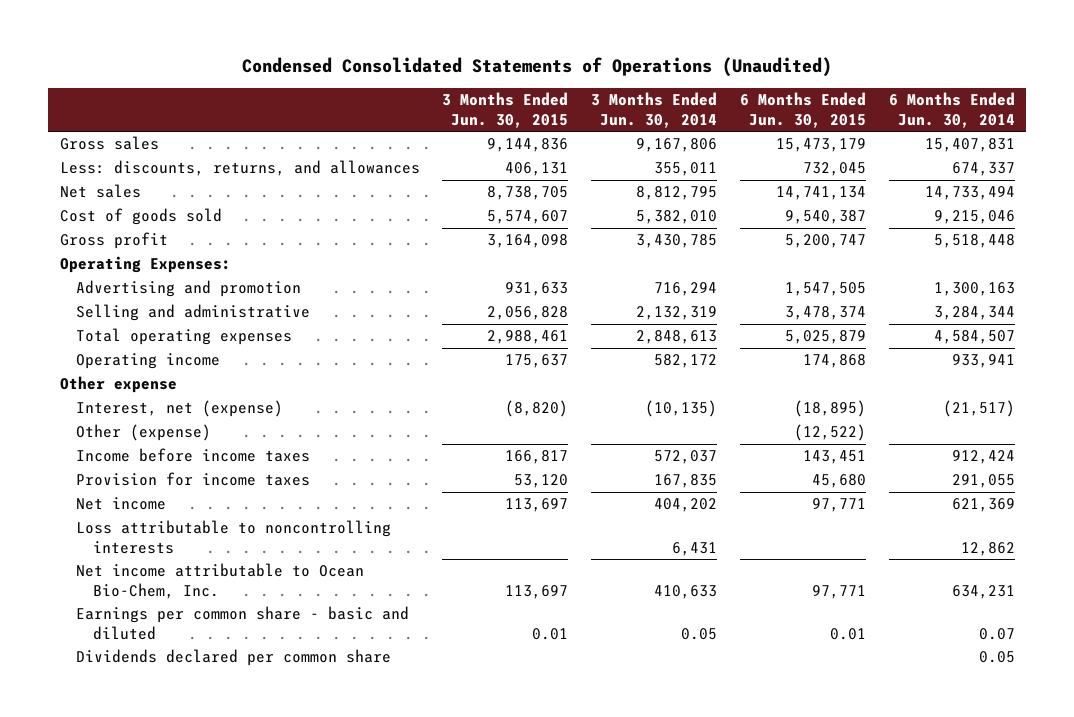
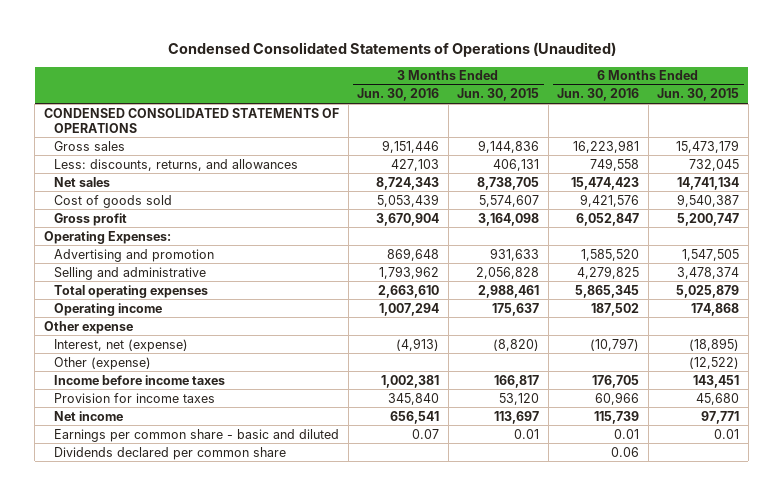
- | 3 Months Ended Jun. 30, 2015 | 3 Months Ended Jun. 30, 2014 | 6 Months Ended Jun. 30, 2015 | 6 Months Ended Jun. 30, 2014
+ | 3 Months Ended Jun. 30, 2016 | 3 Months Ended Jun. 30, 2015 | 6 Months Ended Jun. 30, 2016 | 6 Months Ended Jun. 30, 2015
+ CONDENSED CONSOLIDATED STATEMENTS OF OPERATIONS
- Loss attributable to noncontrolling interests | | 6,431 | | 12,862
- Net income attributable to Ocean Bio-Chem, Inc. | 113,697 | 410,633 | 97,771 | 634,231

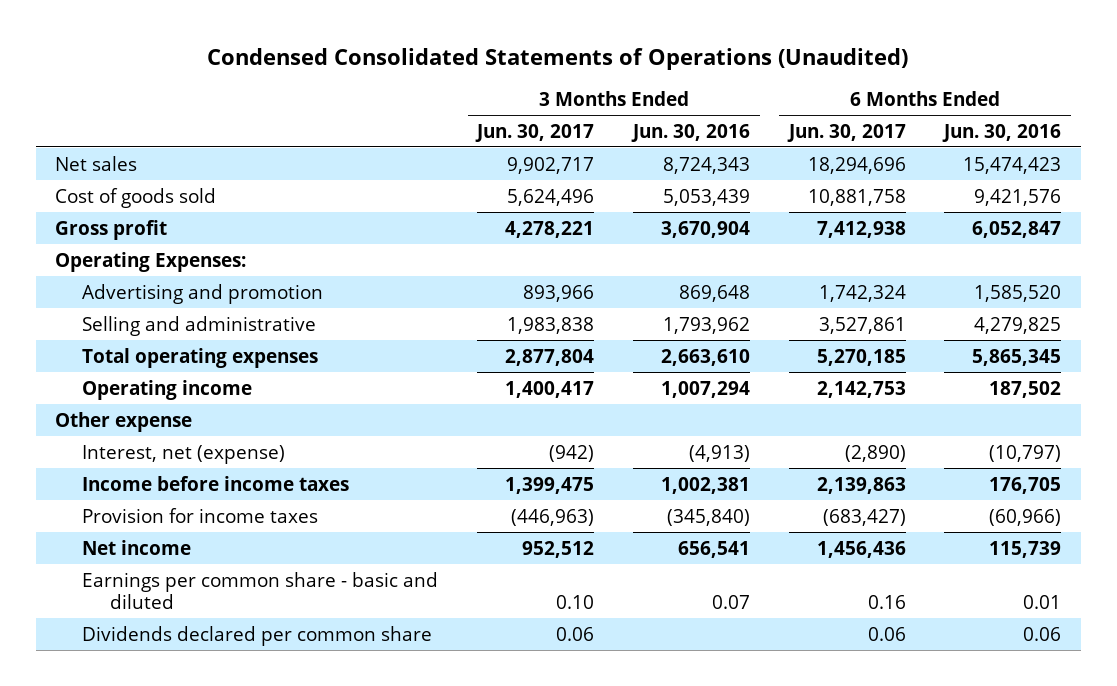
- | 3 Months Ended Jun. 30, 2016 | 3 Months Ended Jun. 30, 2015 | 6 Months Ended Jun. 30, 2016 | 6 Months Ended Jun. 30, 2015
+ | 3 Months Ended Jun. 30, 2017 | 3 Months Ended Jun. 30, 2016 | 6 Months Ended Jun. 30, 2017 | 6 Months Ended Jun. 30, 2016
- CONDENSED CONSOLIDATED STATEMENTS OF OPERATIONS
- Gross sales | 9,151,446 | 9,144,836 | 16,223,981 | 15,473,179
- Less: discounts, returns, and allowances | 427,103 | 406,131 | 749,558 | 732,045
- Other (expense) | | | | (12,522)
- Provision for income taxes | 345,840 | 53,120 | 60,966 | 45,680
+ Provision for income taxes | (446,963) | (345,840) | (683,427) | (60,966)

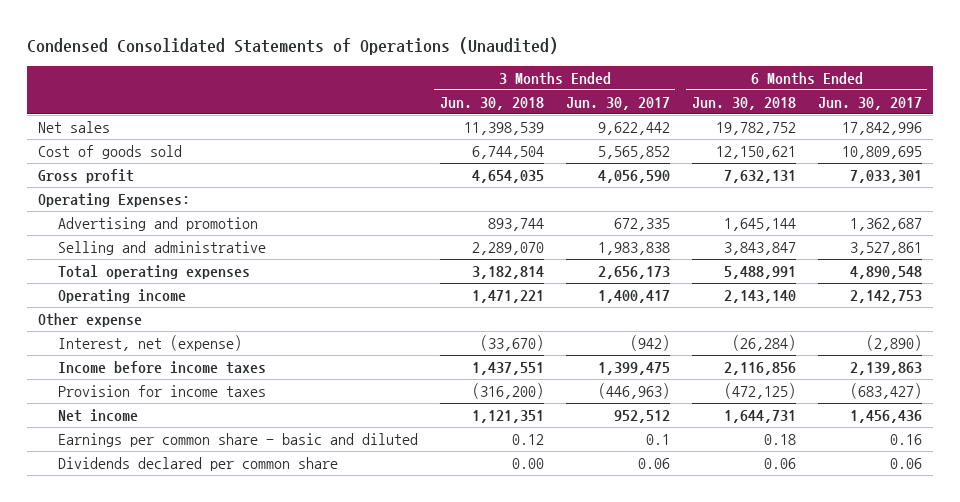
- | 3 Months Ended Jun. 30, 2017 | 3 Months Ended Jun. 30, 2016 | 6 Months Ended Jun. 30, 2017 | 6 Months Ended Jun. 30, 2016
+ | 3 Months Ended Jun. 30, 2018 | 3 Months Ended Jun. 30, 2017 | 6 Months Ended Jun. 30, 2018 | 6 Months Ended Jun. 30, 2017
- Net sales | 9,902,717 | 8,724,343 | 18,294,696 | 15,474,423
- Cost of goods sold | 5,624,496 | 5,053,439 | 10,881,758 | 9,421,576
- Gross profit | 4,278,221 | 3,670,904 | 7,412,938 | 6,052,847
+ Net sales | 11,398,539 | 9,622,442 | 19,782,752 | 17,842,996
+ Cost of goods sold | 6,744,504 | 5,565,852 | 12,150,621 | 10,809,695
+ Gross profit | 4,654,035 | 4,056,590 | 7,632,131 | 7,033,301
- Advertising and promotion | 893,966 | 869,648 | 1,742,324 | 1,585,520
+ Advertising and promotion | 893,744 | 672,335 | 1,645,144 | 1,362,687
- Total operating expenses | 2,877,804 | 2,663,610 | 5,270,185 | 5,865,345
+ Total operating expenses | 3,182,814 | 2,656,173 | 5,488,991 | 4,890,548
- Earnings per common share - basic and diluted | 0.10 | 0.07 | 0.16 | 0.01
+ Earnings per common share - basic and diluted | 0.12 | 0.1 | 0.18 | 0.16

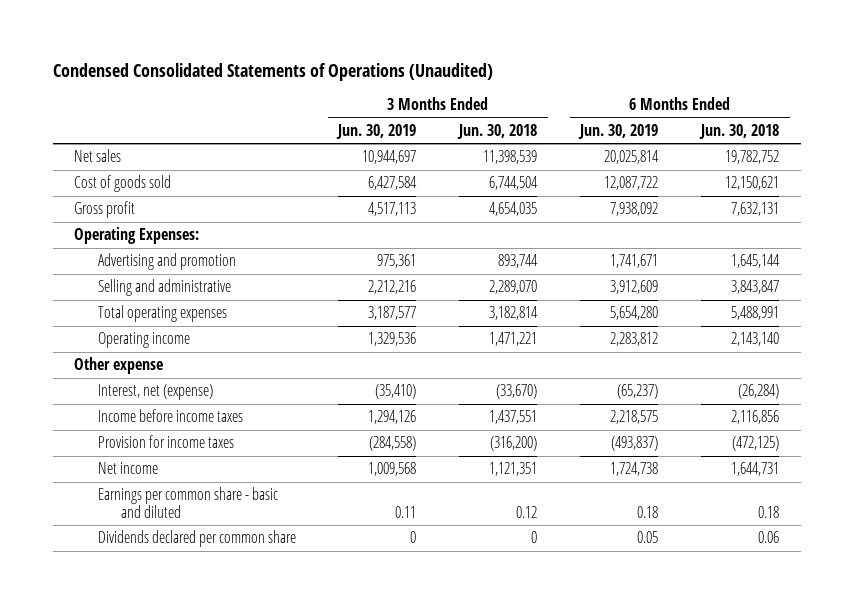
- | 3 Months Ended Jun. 30, 2018 | 3 Months Ended Jun. 30, 2017 | 6 Months Ended Jun. 30, 2018 | 6 Months Ended Jun. 30, 2017
+ | 3 Months Ended Jun. 30, 2019 | 3 Months Ended Jun. 30, 2018 | 6 Months Ended Jun. 30, 2019 | 6 Months Ended Jun. 30, 2018
- Dividends declared per common share | 0.00 | 0.06 | 0.06 | 0.06
+ Dividends declared per common share | 0 | 0 | 0.05 | 0.06

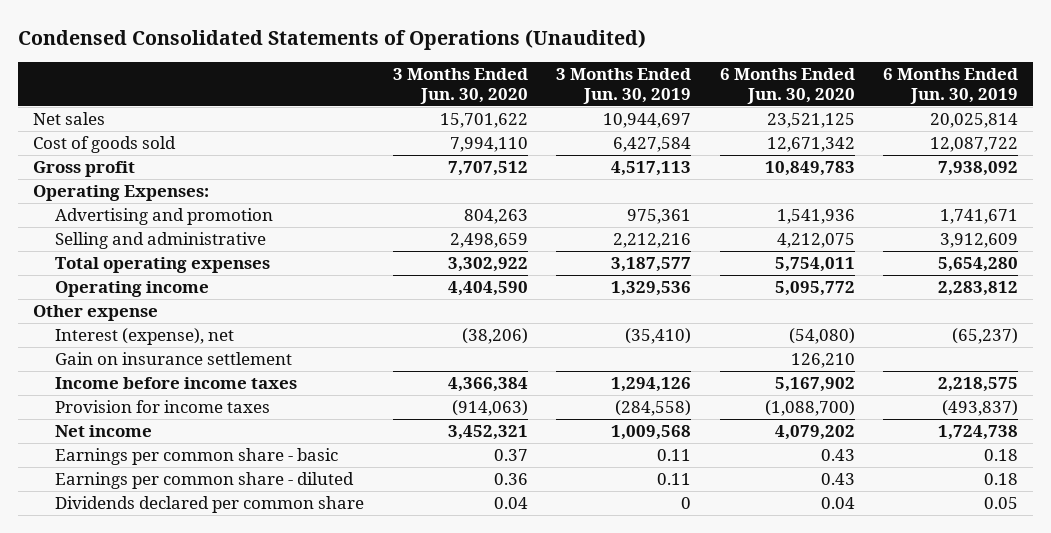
- | 3 Months Ended Jun. 30, 2019 | 3 Months Ended Jun. 30, 2018 | 6 Months Ended Jun. 30, 2019 | 6 Months Ended Jun. 30, 2018
+ | 3 Months Ended Jun. 30, 2020 | 3 Months Ended Jun. 30, 2019 | 6 Months Ended Jun. 30, 2020 | 6 Months Ended Jun. 30, 2019
- Interest, net (expense) | (35,410) | (33,670) | (65,237) | (26,284)
+ Interest (expense), net | (38,206) | (35,410) | (54,080) | (65,237)
+ Gain on insurance settlement | | | 126,210 |
- Earnings per common share - basic and diluted | 0.11 | 0.12 | 0.18 | 0.18
+ Earnings per common share - basic | 0.37 | 0.11 | 0.43 | 0.18
+ Earnings per common share - diluted | 0.36 | 0.11 | 0.43 | 0.18

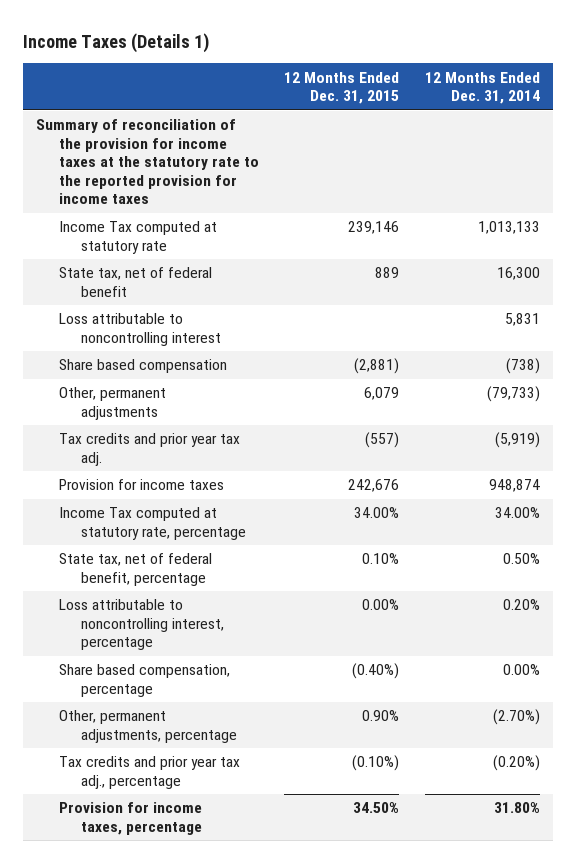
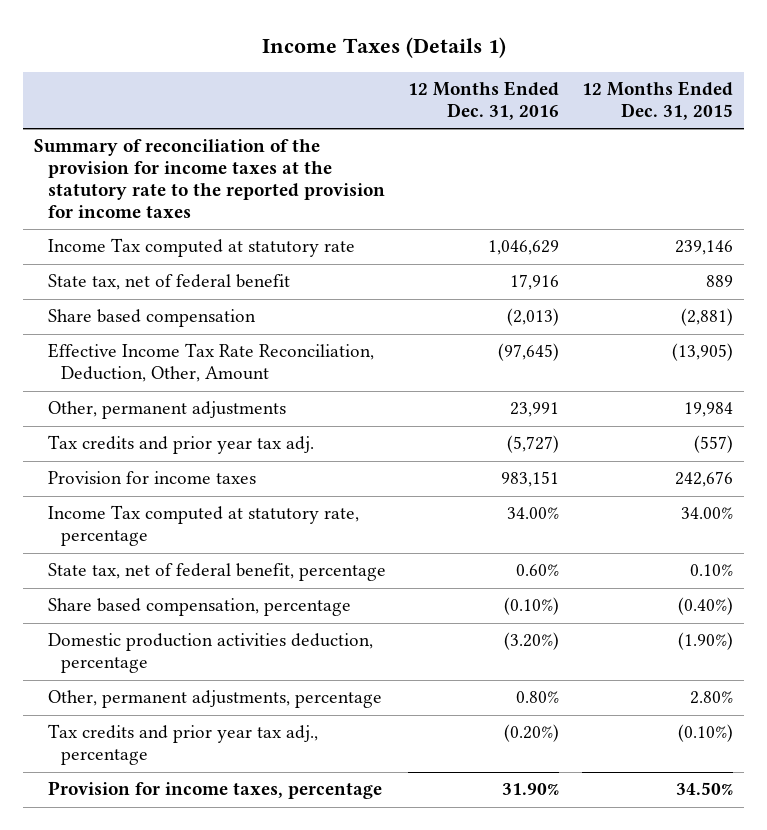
- | 12 Months Ended Dec. 31, 2015 | 12 Months Ended Dec. 31, 2014
+ | 12 Months Ended Dec. 31, 2016 | 12 Months Ended Dec. 31, 2015
- Loss attributable to noncontrolling interest | | 5,831
- Other, permanent adjustments | 6,079 | (79,733)
+ Effective Income Tax Rate Reconciliation, Deduction, Other, Amount | (97,645) | (13,905)
+ Other, permanent adjustments | 23,991 | 19,984
- Loss attributable to noncontrolling interest, percentage | 0.00% | 0.20%
- Other, permanent adjustments, percentage | 0.90% | (2.70%)
+ Domestic production activities deduction, percentage | (3.20%) | (1.90%)
+ Other, permanent adjustments, percentage | 0.80% | 2.80%

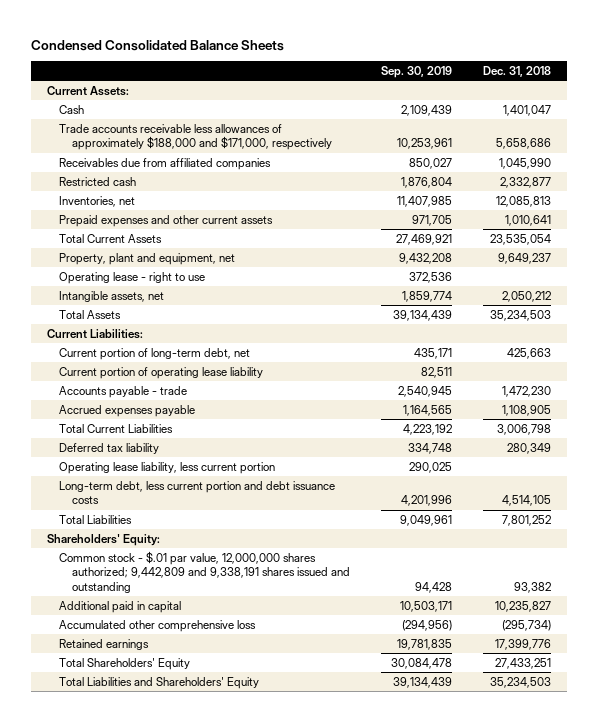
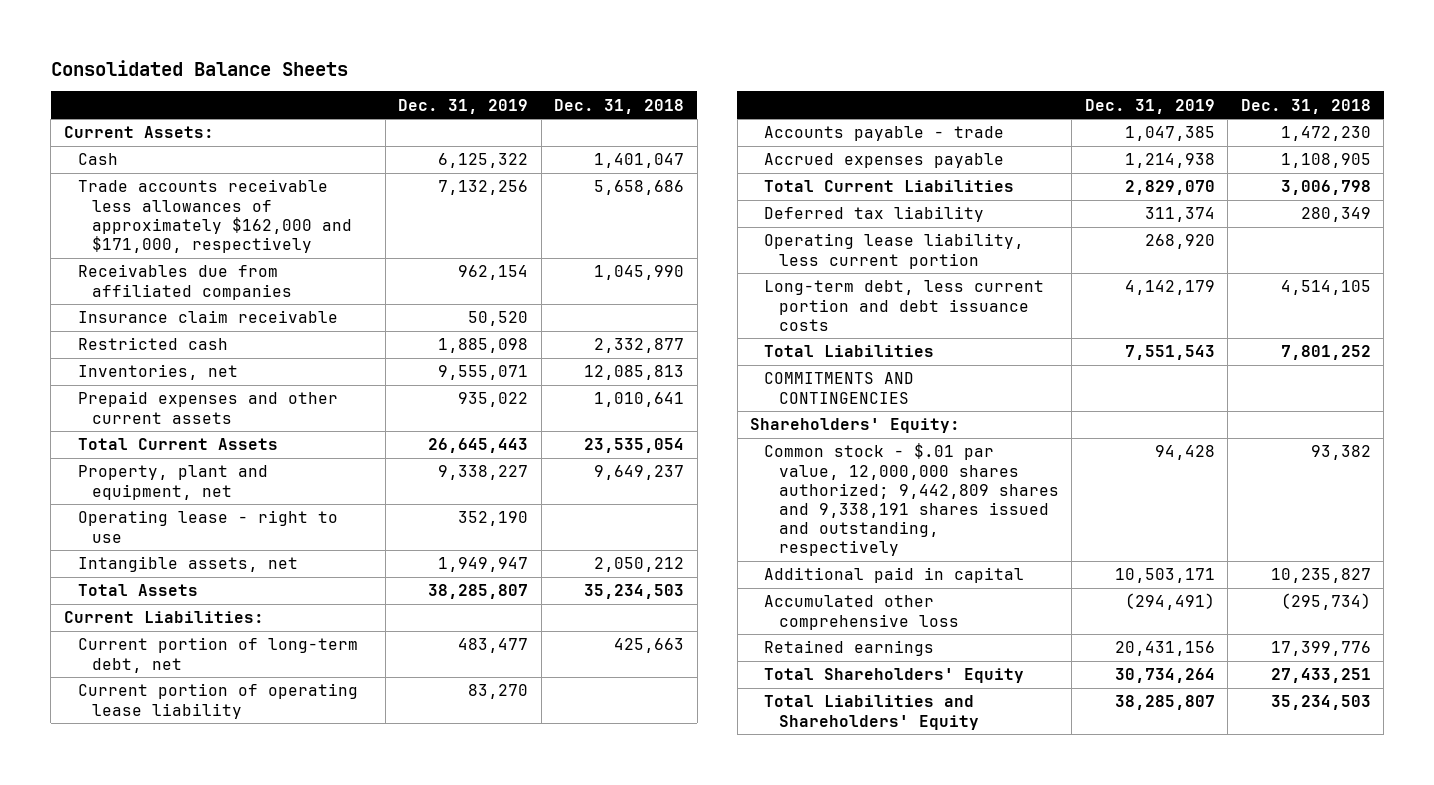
- Condensed Consolidated Balance Sheets
+ Consolidated Balance Sheets
- | Sep. 30, 2019 | Dec. 31, 2018
+ | Dec. 31, 2019 | Dec. 31, 2018
- Trade accounts receivable less allowances of approximately $188,000 and $171,000, respectively | 10,253,961 | 5,658,686
+ Trade accounts receivable less allowances of approximately $162,000 and $171,000, respectively | 7,132,256 | 5,658,686
+ Insurance claim receivable | 50,520 |
+ COMMITMENTS AND CONTINGENCIES
- Common stock - $.01 par value, 12,000,000 shares authorized; 9,442,809 and 9,338,191 shares issued and outstanding | 94,428 | 93,382
+ Common stock - $.01 par value, 12,000,000 shares authorized; 9,442,809 shares and 9,338,191 shares issued and outstanding, respectively | 94,428 | 93,382

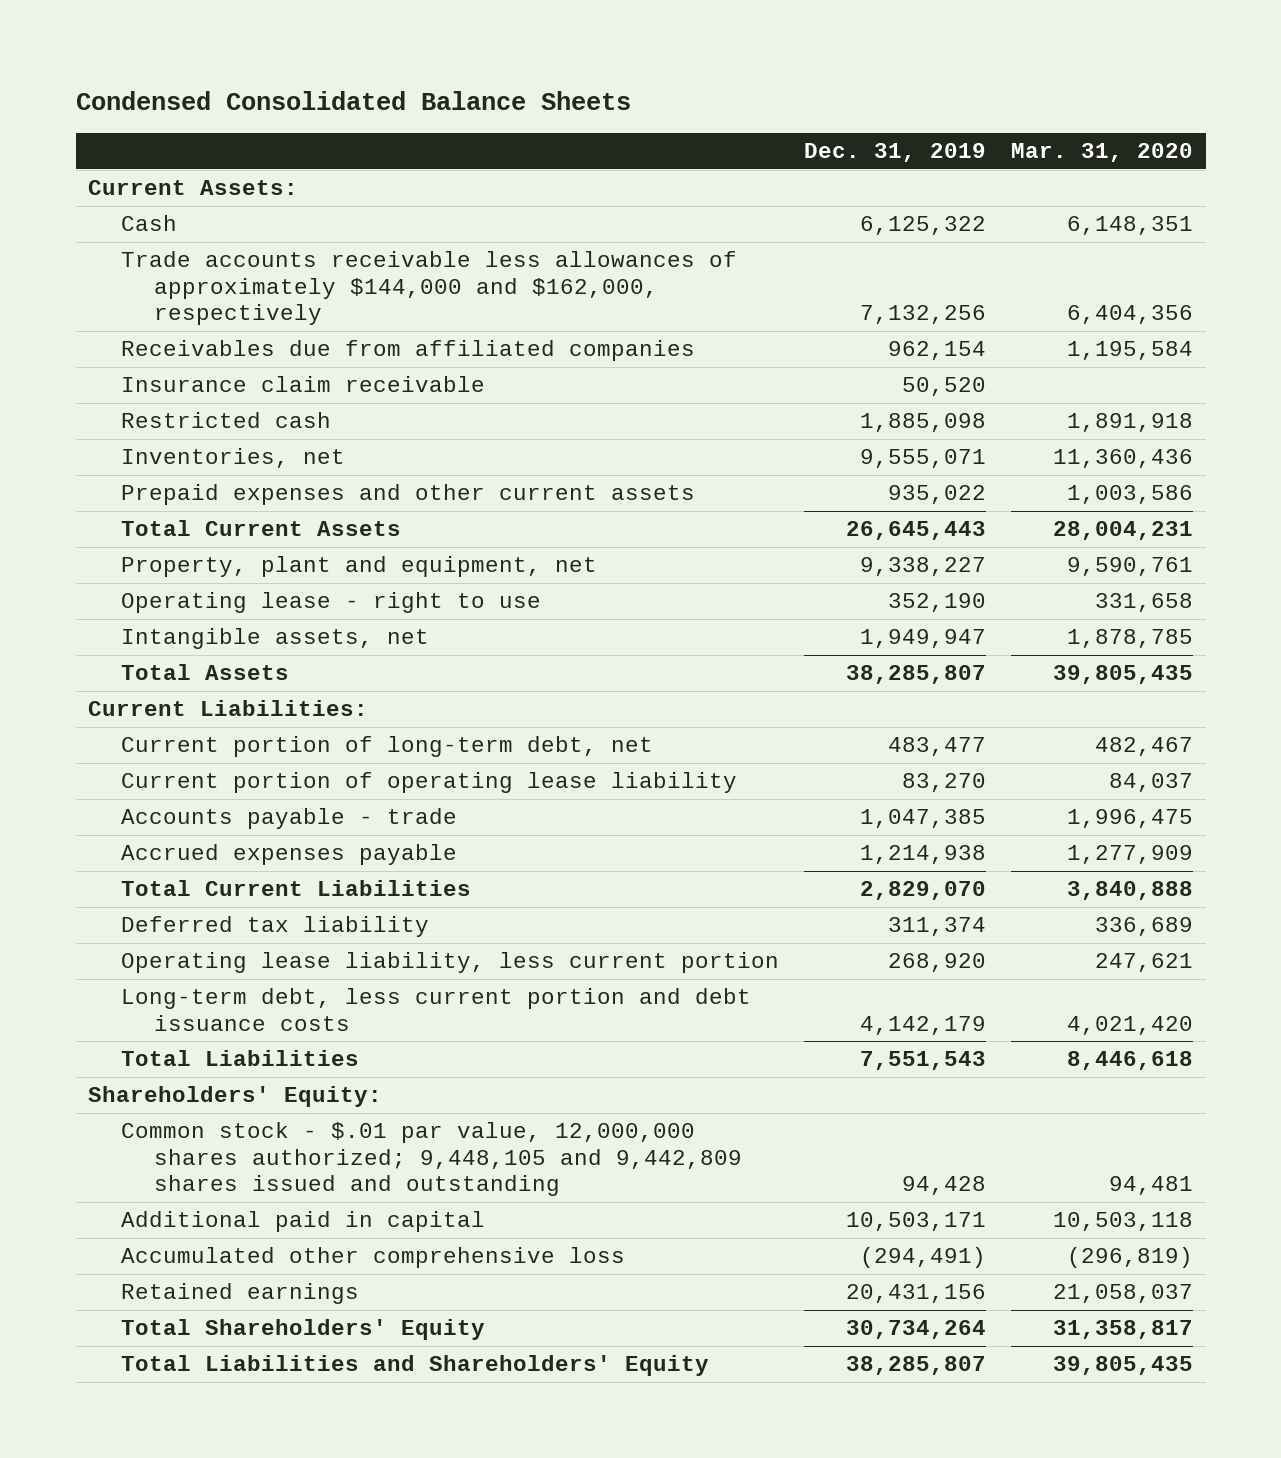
- Consolidated Balance Sheets
+ Condensed Consolidated Balance Sheets
- | Dec. 31, 2019 | Dec. 31, 2018
+ | Dec. 31, 2019 | Mar. 31, 2020
- Trade accounts receivable less allowances of approximately $162,000 and $171,000, respectively | 7,132,256 | 5,658,686
+ Trade accounts receivable less allowances of approximately $144,000 and $162,000, respectively | 7,132,256 | 6,404,356
- COMMITMENTS AND CONTINGENCIES
- Common stock - $.01 par value, 12,000,000 shares authorized; 9,442,809 shares and 9,338,191 shares issued and outstanding, respectively | 94,428 | 93,382
+ Common stock - $.01 par value, 12,000,000 shares authorized; 9,448,105 and 9,442,809 shares issued and outstanding | 94,428 | 94,481

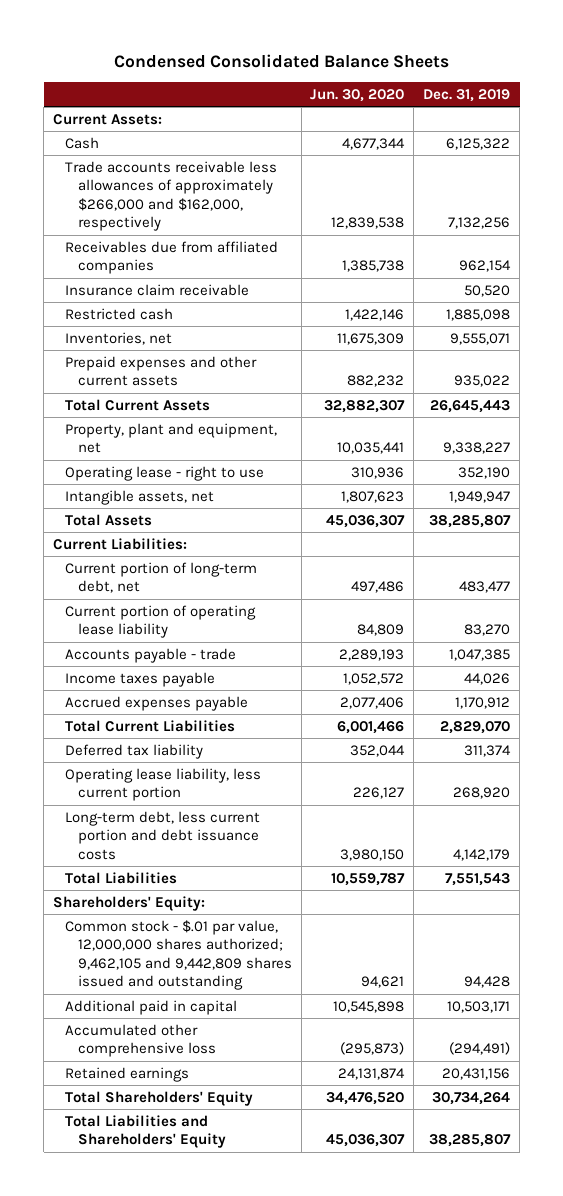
- | Dec. 31, 2019 | Mar. 31, 2020
+ | Jun. 30, 2020 | Dec. 31, 2019
- Trade accounts receivable less allowances of approximately $144,000 and $162,000, respectively | 7,132,256 | 6,404,356
+ Trade accounts receivable less allowances of approximately $266,000 and $162,000, respectively | 12,839,538 | 7,132,256
- Accrued expenses payable | 1,214,938 | 1,277,909
+ Income taxes payable | 1,052,572 | 44,026
+ Accrued expenses payable | 2,077,406 | 1,170,912
- Common stock - $.01 par value, 12,000,000 shares authorized; 9,448,105 and 9,442,809 shares issued and outstanding | 94,428 | 94,481
+ Common stock - $.01 par value, 12,000,000 shares authorized; 9,462,105 and 9,442,809 shares issued and outstanding | 94,621 | 94,428

